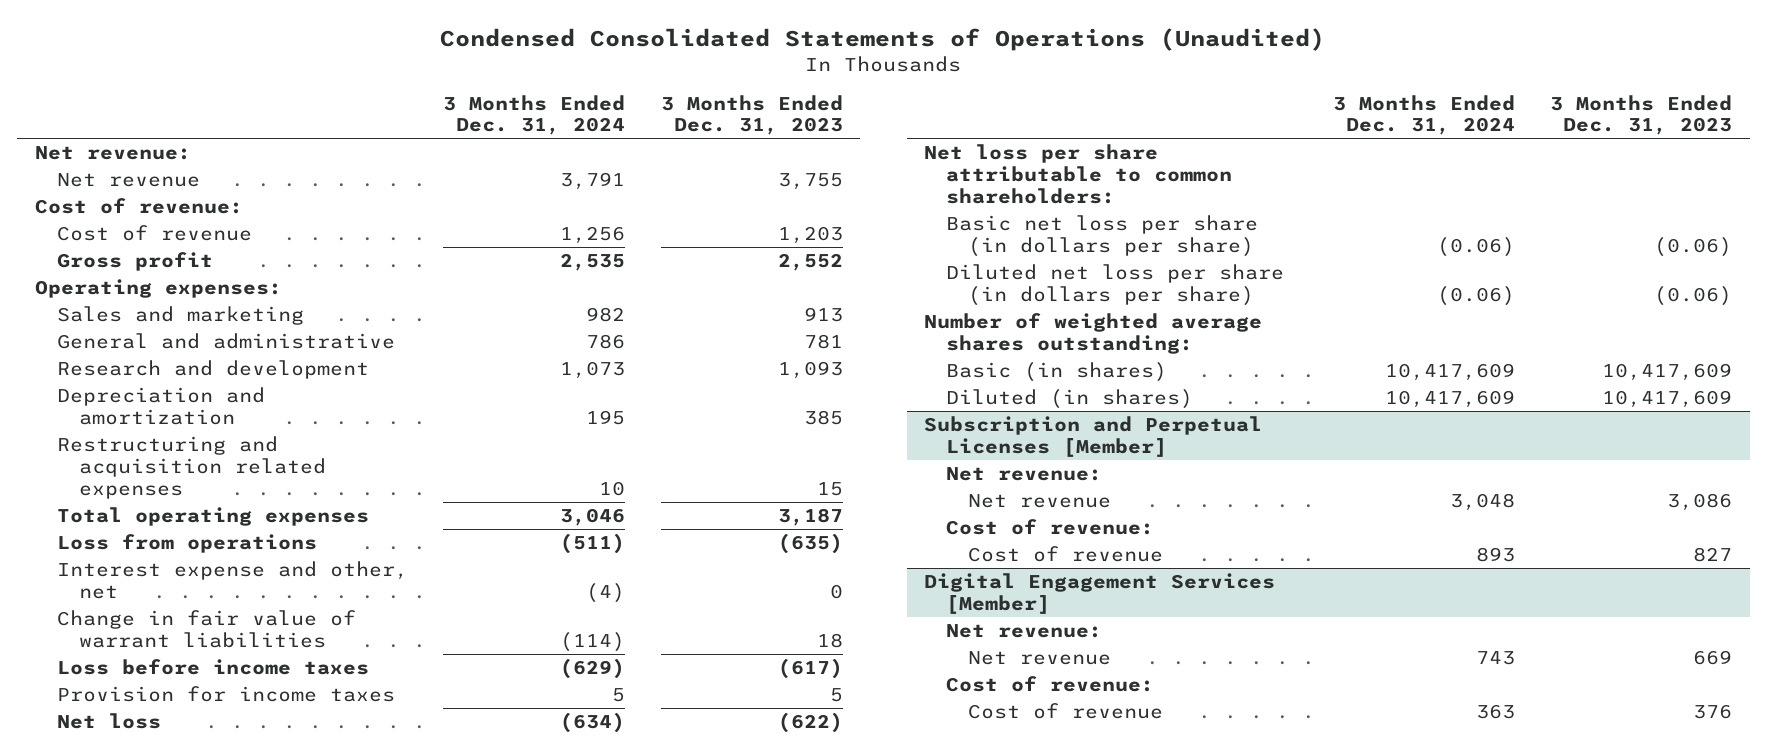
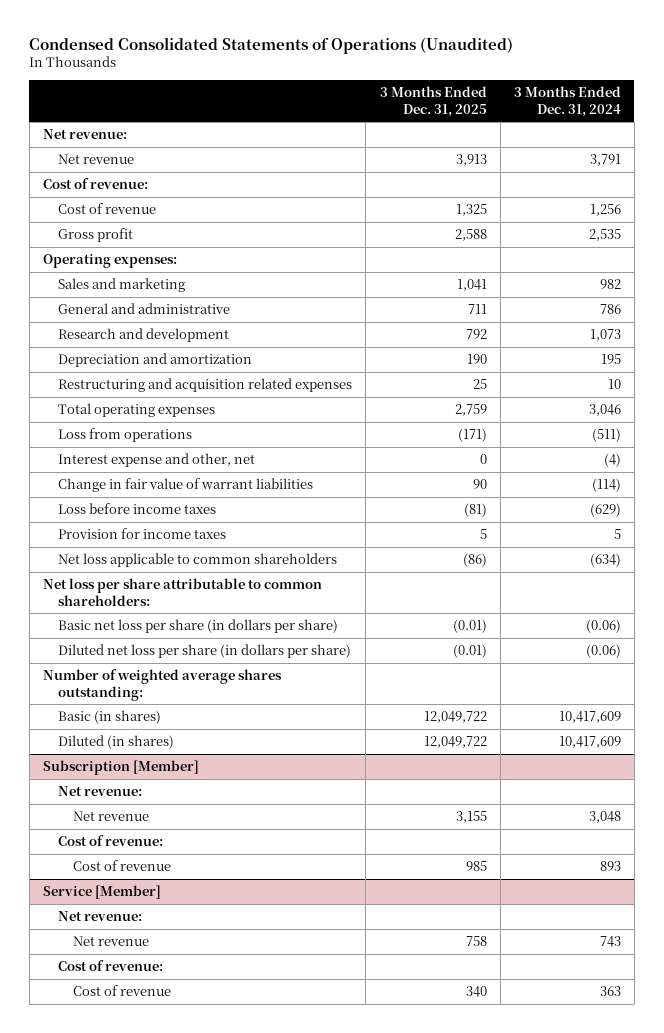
- | 3 Months Ended Dec. 31, 2024 | 3 Months Ended Dec. 31, 2023
+ | 3 Months Ended Dec. 31, 2025 | 3 Months Ended Dec. 31, 2024
- Net loss | (634) | (622)
+ Net loss applicable to common shareholders | (86) | (634)
- Subscription and Perpetual Licenses [Member]
+ Subscription [Member]
- Digital Engagement Services [Member]
+ Service [Member]

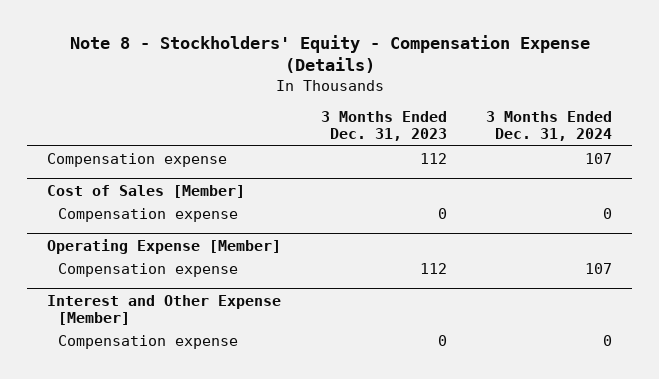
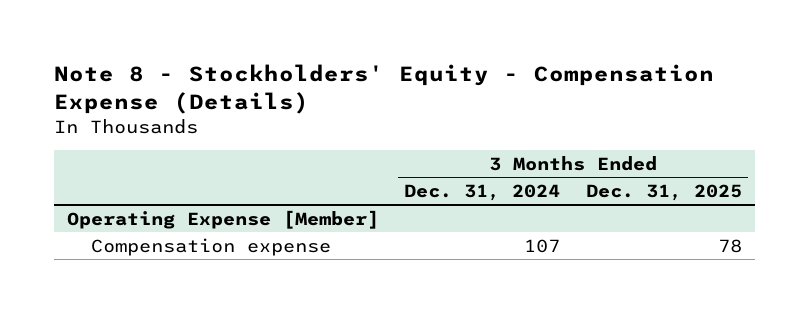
- | 3 Months Ended Dec. 31, 2023 | 3 Months Ended Dec. 31, 2024
+ | 3 Months Ended Dec. 31, 2024 | 3 Months Ended Dec. 31, 2025
- Compensation expense | 112 | 107
- Cost of Sales [Member]
- Compensation expense | 0 | 0
- Interest and Other Expense [Member]
- Compensation expense | 0 | 0

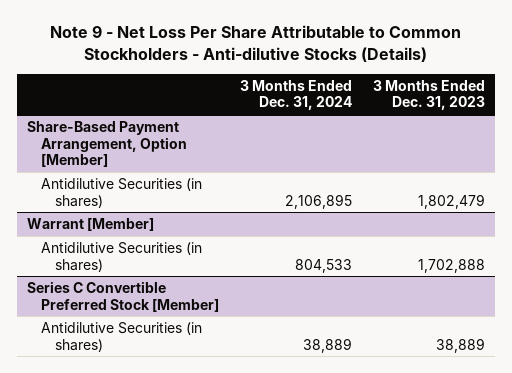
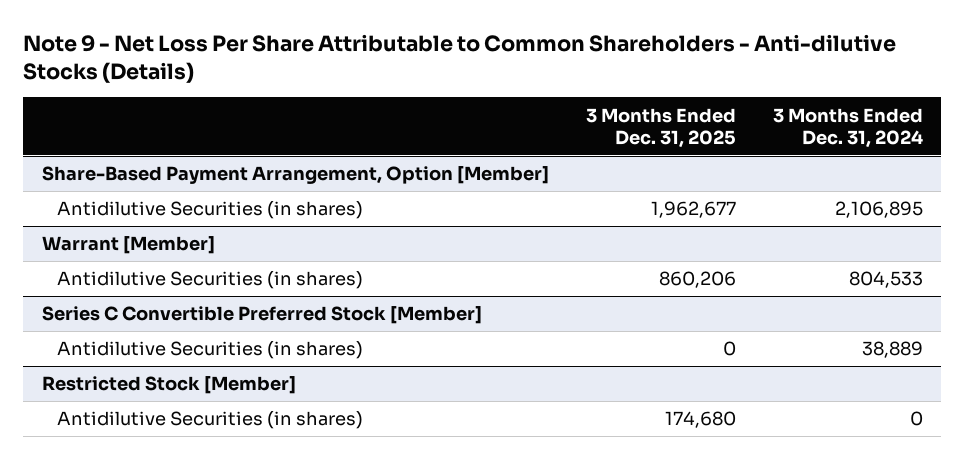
- Note 9 - Net Loss Per Share Attributable to Common Stockholders - Anti-dilutive Stocks (Details)
+ Note 9 - Net Loss Per Share Attributable to Common Shareholders - Anti-dilutive Stocks (Details)
- | 3 Months Ended Dec. 31, 2024 | 3 Months Ended Dec. 31, 2023
+ | 3 Months Ended Dec. 31, 2025 | 3 Months Ended Dec. 31, 2024
+ Restricted Stock [Member]
+ Antidilutive Securities (in shares) | 174,680 | 0

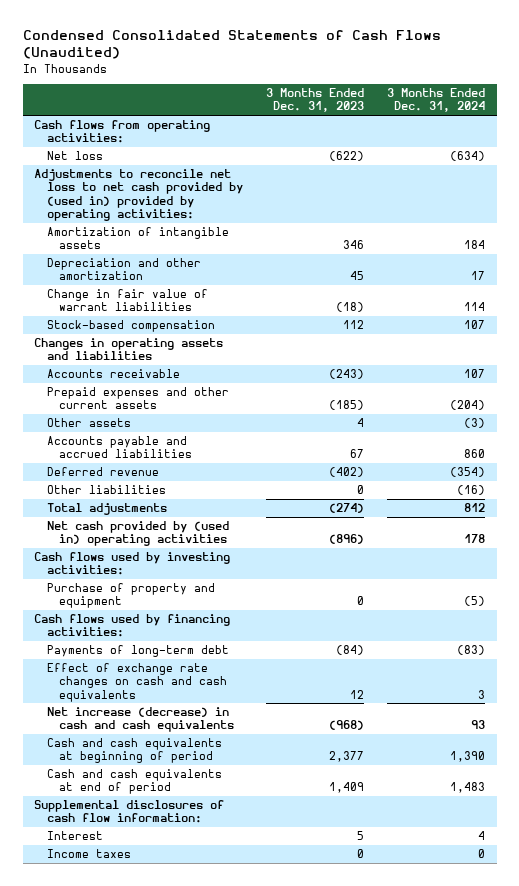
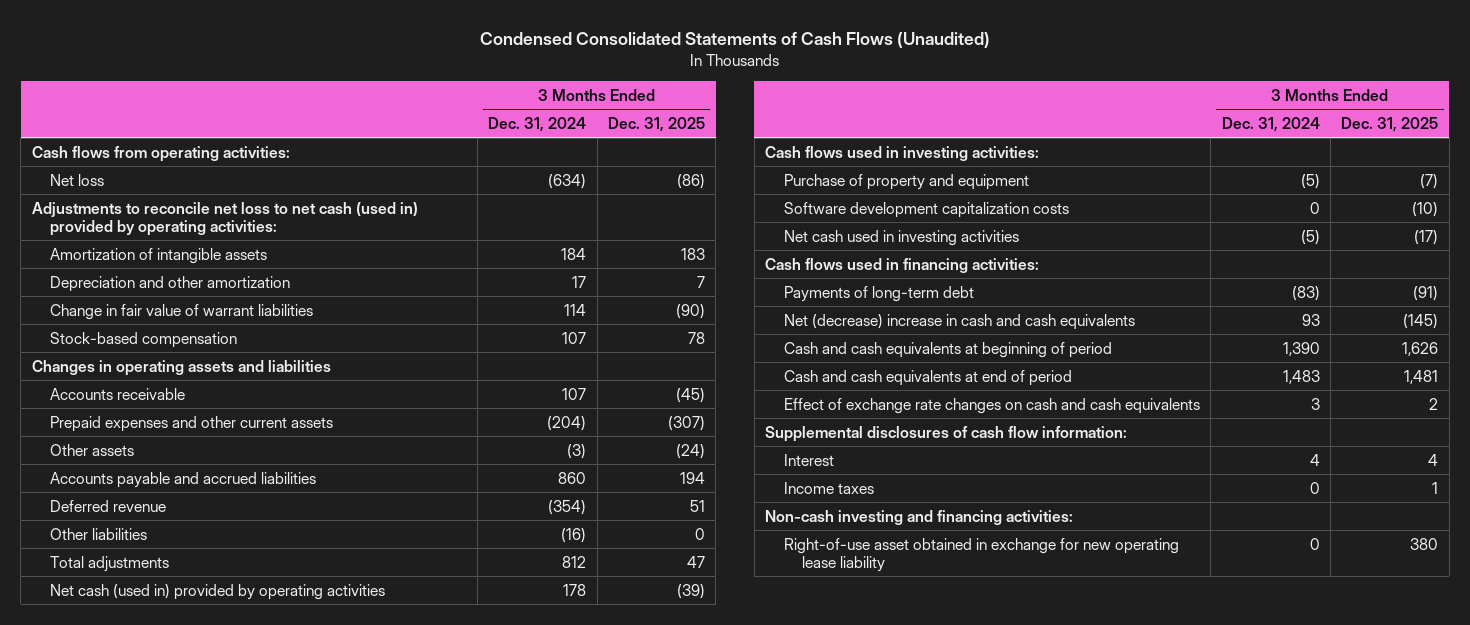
- | 3 Months Ended Dec. 31, 2023 | 3 Months Ended Dec. 31, 2024
+ | 3 Months Ended Dec. 31, 2024 | 3 Months Ended Dec. 31, 2025
- Adjustments to reconcile net loss to net cash provided by (used in) provided by operating activities:
+ Adjustments to reconcile net loss to net cash (used in) provided by operating activities:
- Net cash provided by (used in) operating activities | (896) | 178
- Cash flows used by investing activities:
+ Net cash (used in) provided by operating activities | 178 | (39)
+ Cash flows used in investing activities:
- Cash flows used by financing activities:
+ Software development capitalization costs | 0 | (10)
+ Net cash used in investing activities | (5) | (17)
+ Cash flows used in financing activities:
- Net increase (decrease) in cash and cash equivalents | (968) | 93
+ Net (decrease) increase in cash and cash equivalents | 93 | (145)
moved down: Effect of exchange rate changes on cash and cash equivalents | 3 | 2
+ Non-cash investing and financing activities:
+ Right-of-use asset obtained in exchange for new operating lease liability | 0 | 380

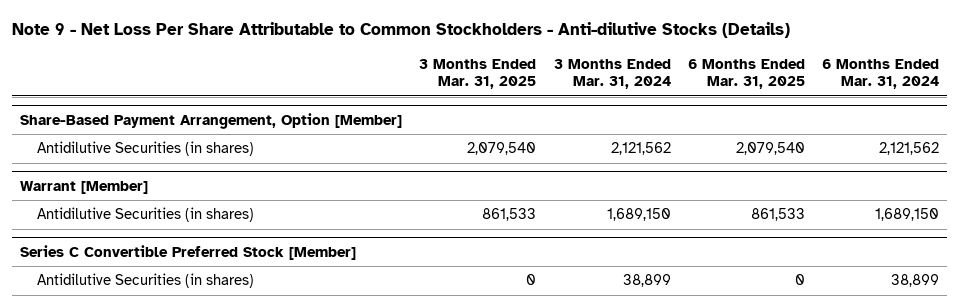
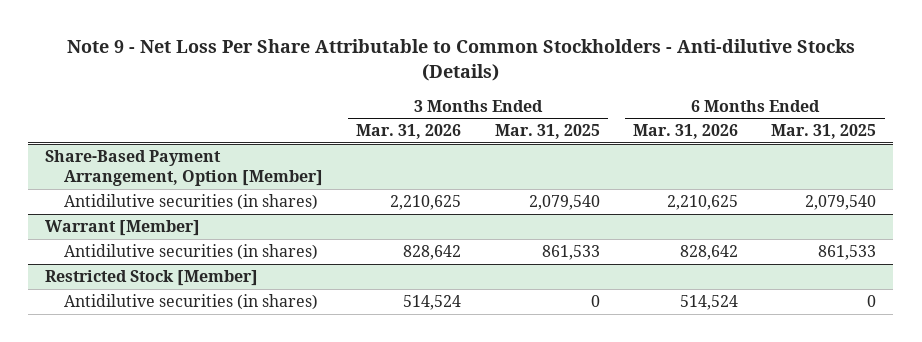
- | 3 Months Ended Mar. 31, 2025 | 3 Months Ended Mar. 31, 2024 | 6 Months Ended Mar. 31, 2025 | 6 Months Ended Mar. 31, 2024
+ | 3 Months Ended Mar. 31, 2026 | 3 Months Ended Mar. 31, 2025 | 6 Months Ended Mar. 31, 2026 | 6 Months Ended Mar. 31, 2025
@ Share-Based Payment Arrangement, Option [Member]
- Antidilutive Securities (in shares) | 2,079,540 | 2,121,562 | 2,079,540 | 2,121,562
+ Antidilutive securities (in shares) | 2,210,625 | 2,079,540 | 2,210,625 | 2,079,540
@ Warrant [Member]
- Antidilutive Securities (in shares) | 861,533 | 1,689,150 | 861,533 | 1,689,150
- Series C Convertible Preferred Stock [Member]
- Antidilutive Securities (in shares) | 0 | 38,899 | 0 | 38,899
@ Warrant [Member]
+ Antidilutive securities (in shares) | 828,642 | 861,533 | 828,642 | 861,533
+ Restricted Stock [Member]
+ Antidilutive securities (in shares) | 514,524 | 0 | 514,524 | 0

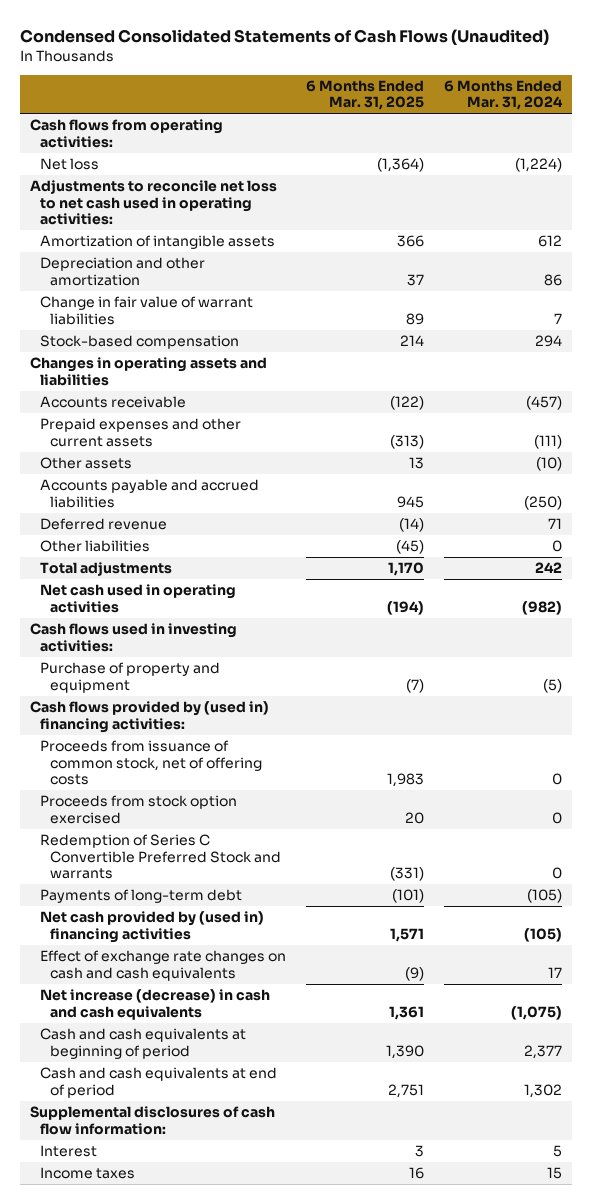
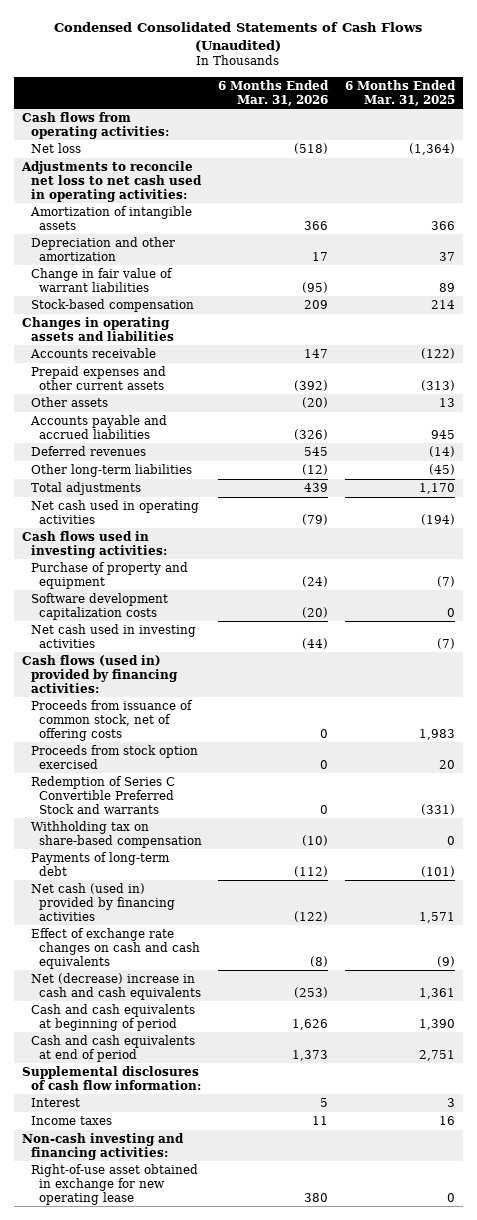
- | 6 Months Ended Mar. 31, 2025 | 6 Months Ended Mar. 31, 2024
+ | 6 Months Ended Mar. 31, 2026 | 6 Months Ended Mar. 31, 2025
- Deferred revenue | (14) | 71
- Other liabilities | (45) | 0
+ Deferred revenues | 545 | (14)
+ Other long-term liabilities | (12) | (45)
- Cash flows provided by (used in) financing activities:
+ Software development capitalization costs | (20) | 0
+ Net cash used in investing activities | (44) | (7)
+ Cash flows (used in) provided by financing activities:
+ Withholding tax on share-based compensation | (10) | 0
- Net cash provided by (used in) financing activities | 1,571 | (105)
+ Net cash (used in) provided by financing activities | (122) | 1,571
- Net increase (decrease) in cash and cash equivalents | 1,361 | (1,075)
+ Net (decrease) increase in cash and cash equivalents | (253) | 1,361
+ Non-cash investing and financing activities:
+ Right-of-use asset obtained in exchange for new operating lease | 380 | 0

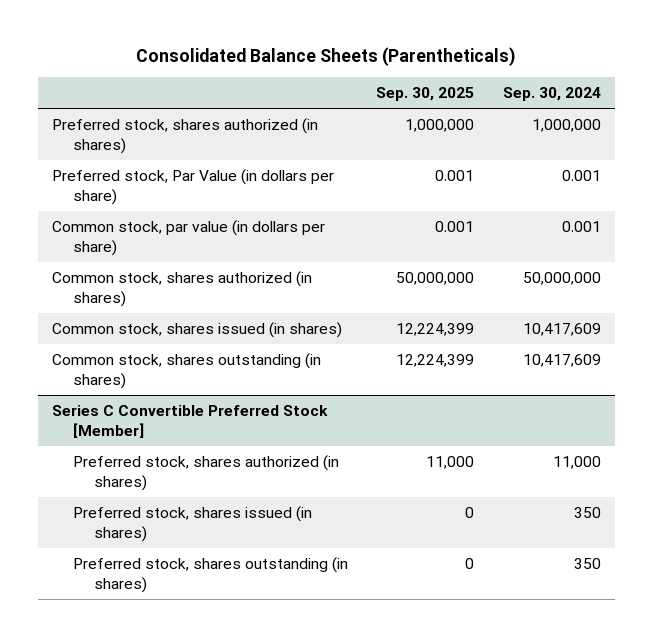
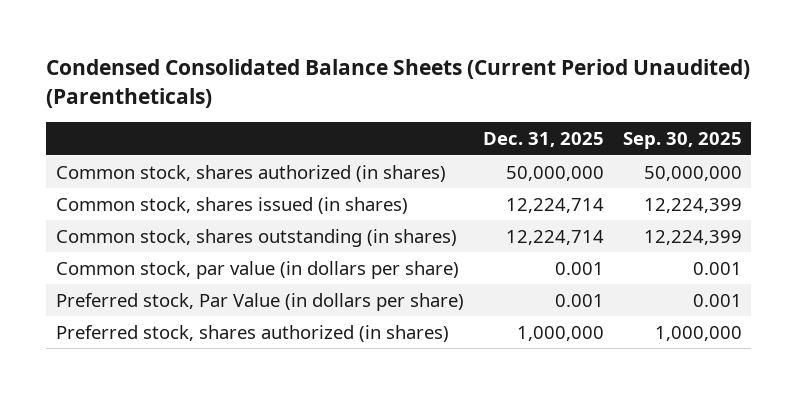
- Consolidated Balance Sheets (Parentheticals)
+ Condensed Consolidated Balance Sheets (Current Period Unaudited) (Parentheticals)
- | Sep. 30, 2025 | Sep. 30, 2024
+ | Dec. 31, 2025 | Sep. 30, 2025
- Series C Convertible Preferred Stock [Member]
- Preferred stock, shares authorized (in shares) | 11,000 | 11,000
- Preferred stock, shares issued (in shares) | 0 | 350
- Preferred stock, shares outstanding (in shares) | 0 | 350
moved down: Common stock, par value (in dollars per share) | 0.001 | 0.001
moved down: Preferred stock, Par Value (in dollars per share) | 0.001 | 0.001
moved down: Preferred stock, shares authorized (in shares) | 1,000,000 | 1,000,000

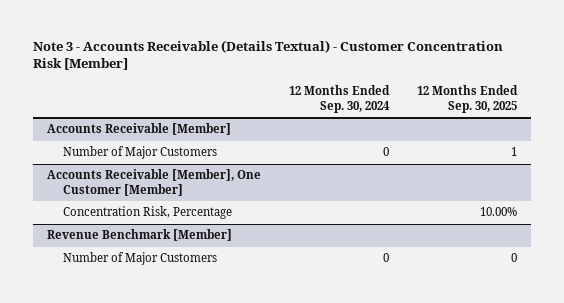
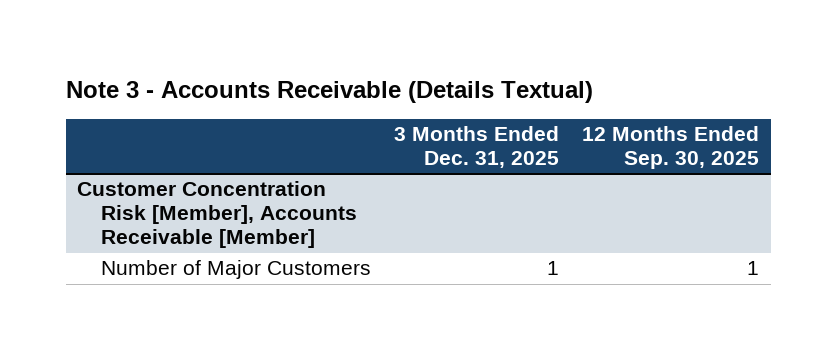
- Note 3 - Accounts Receivable (Details Textual) - Customer Concentration Risk [Member]
+ Note 3 - Accounts Receivable (Details Textual)
- | 12 Months Ended Sep. 30, 2024 | 12 Months Ended Sep. 30, 2025
+ | 3 Months Ended Dec. 31, 2025 | 12 Months Ended Sep. 30, 2025
- Accounts Receivable [Member]
+ Customer Concentration Risk [Member], Accounts Receivable [Member]
- Accounts Receivable [Member], One Customer [Member]
- Concentration Risk, Percentage | | 10.00%
- Revenue Benchmark [Member]
- Number of Major Customers | 0 | 0

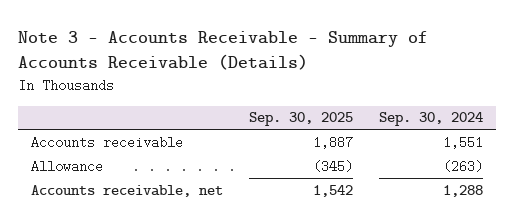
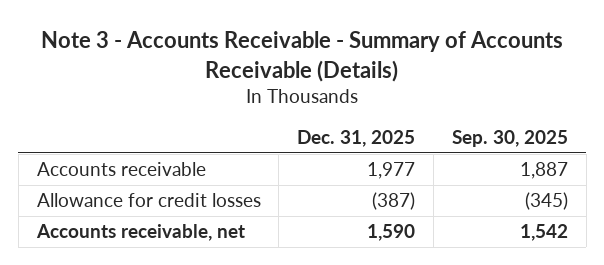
- | Sep. 30, 2025 | Sep. 30, 2024
+ | Dec. 31, 2025 | Sep. 30, 2025
- Allowance | (345) | (263)
+ Allowance for credit losses | (387) | (345)

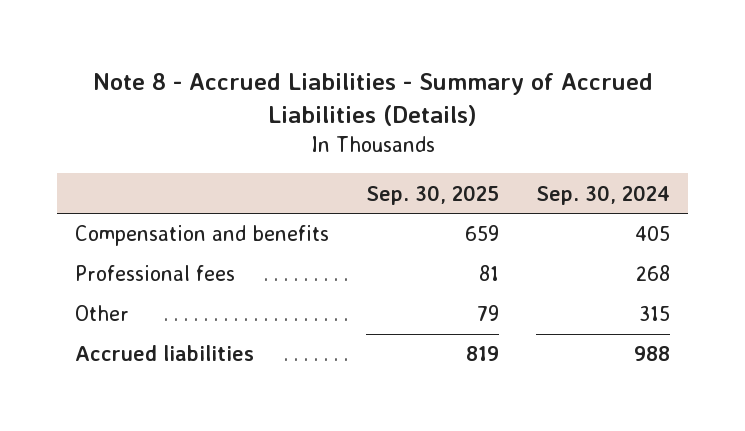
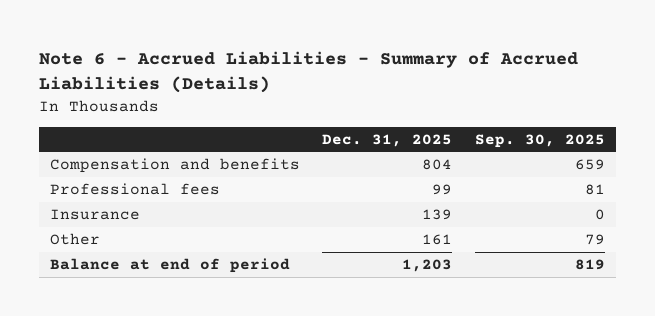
- Note 8 - Accrued Liabilities - Summary of Accrued Liabilities (Details)
+ Note 6 - Accrued Liabilities - Summary of Accrued Liabilities (Details)
- | Sep. 30, 2025 | Sep. 30, 2024
+ | Dec. 31, 2025 | Sep. 30, 2025
+ Insurance | 139 | 0
- Accrued liabilities | 819 | 988
+ Balance at end of period | 1,203 | 819

